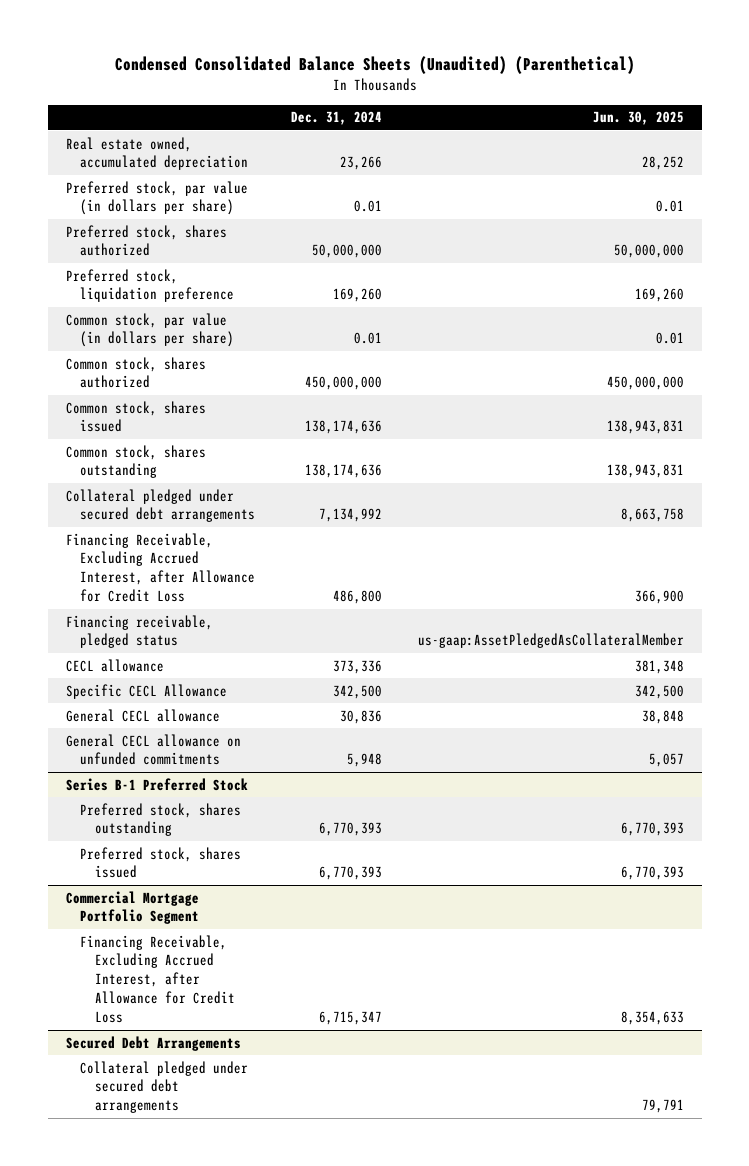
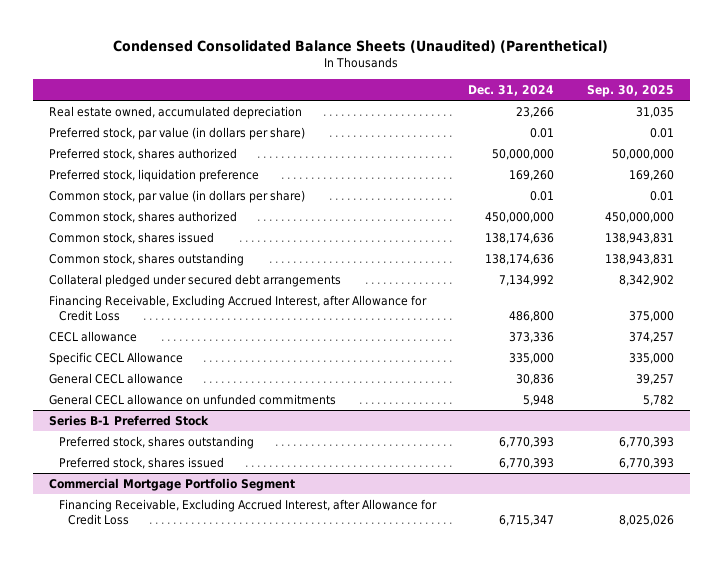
- | Dec. 31, 2024 | Jun. 30, 2025
+ | Dec. 31, 2024 | Sep. 30, 2025
- Financing receivable, pledged status | | us-gaap:AssetPledgedAsCollateralMember
- Specific CECL Allowance | 342,500 | 342,500
+ Specific CECL Allowance | 335,000 | 335,000
- Secured Debt Arrangements
- Collateral pledged under secured debt arrangements | | 79,791

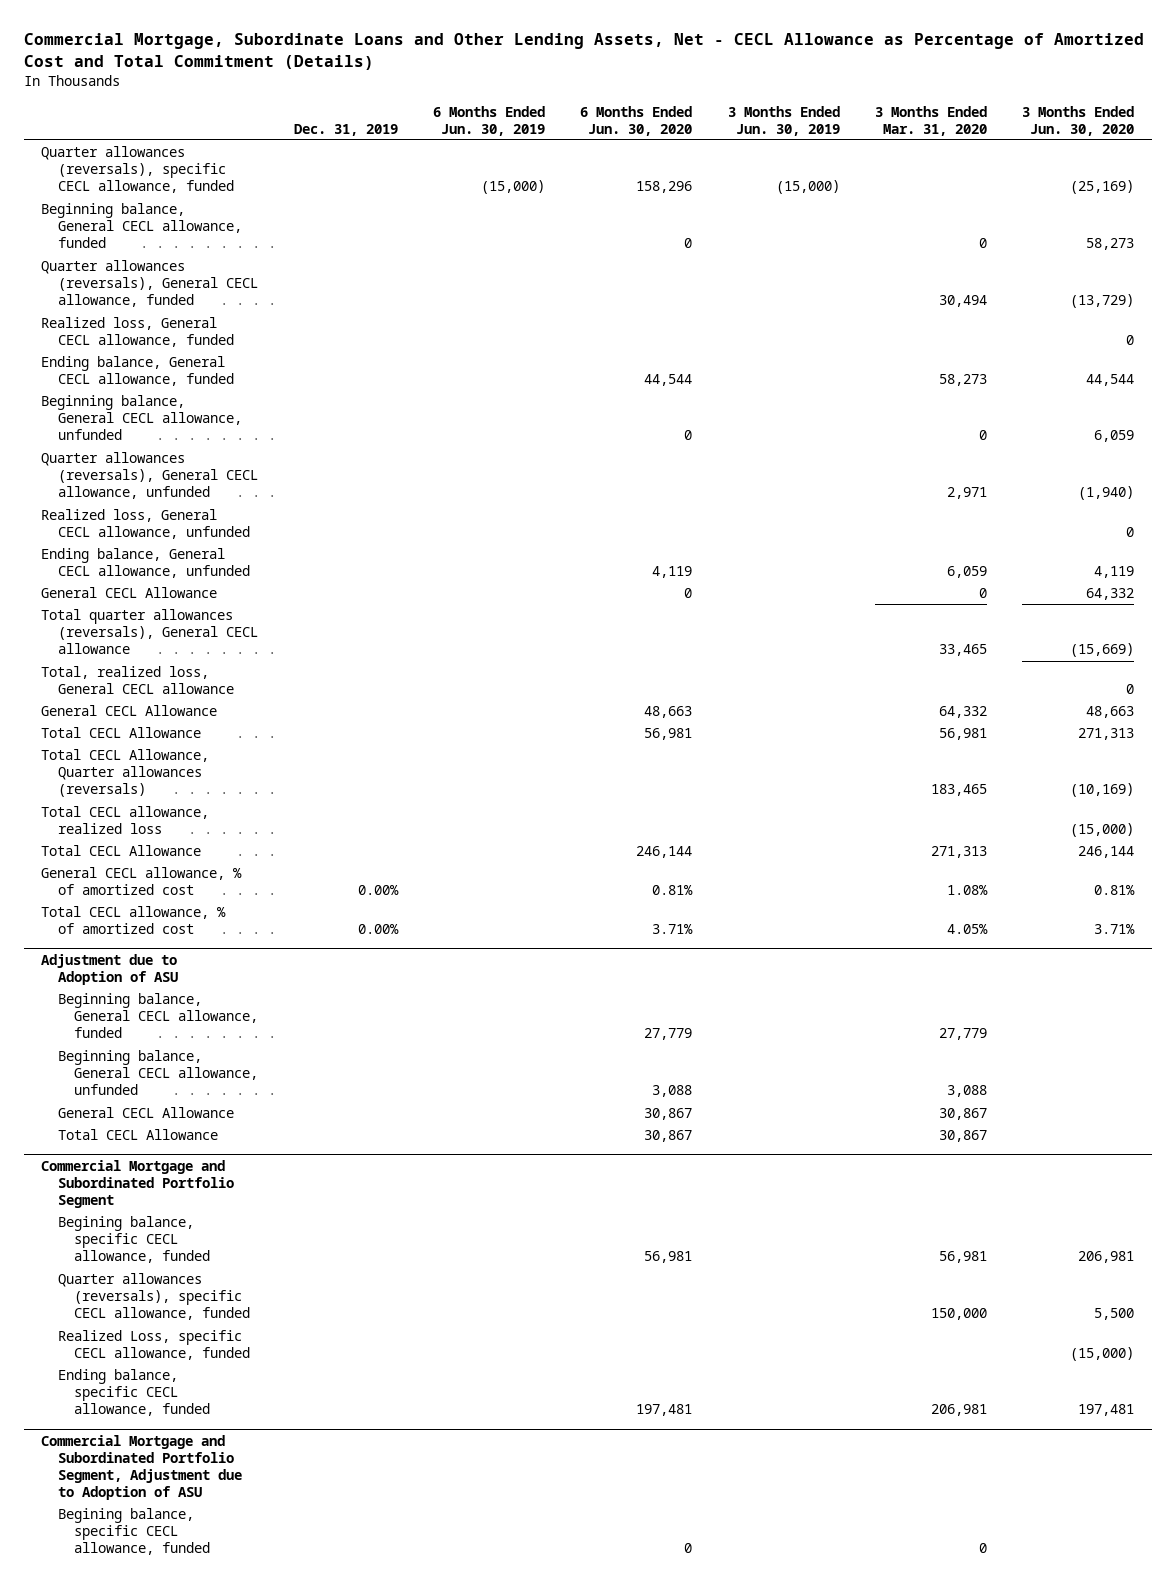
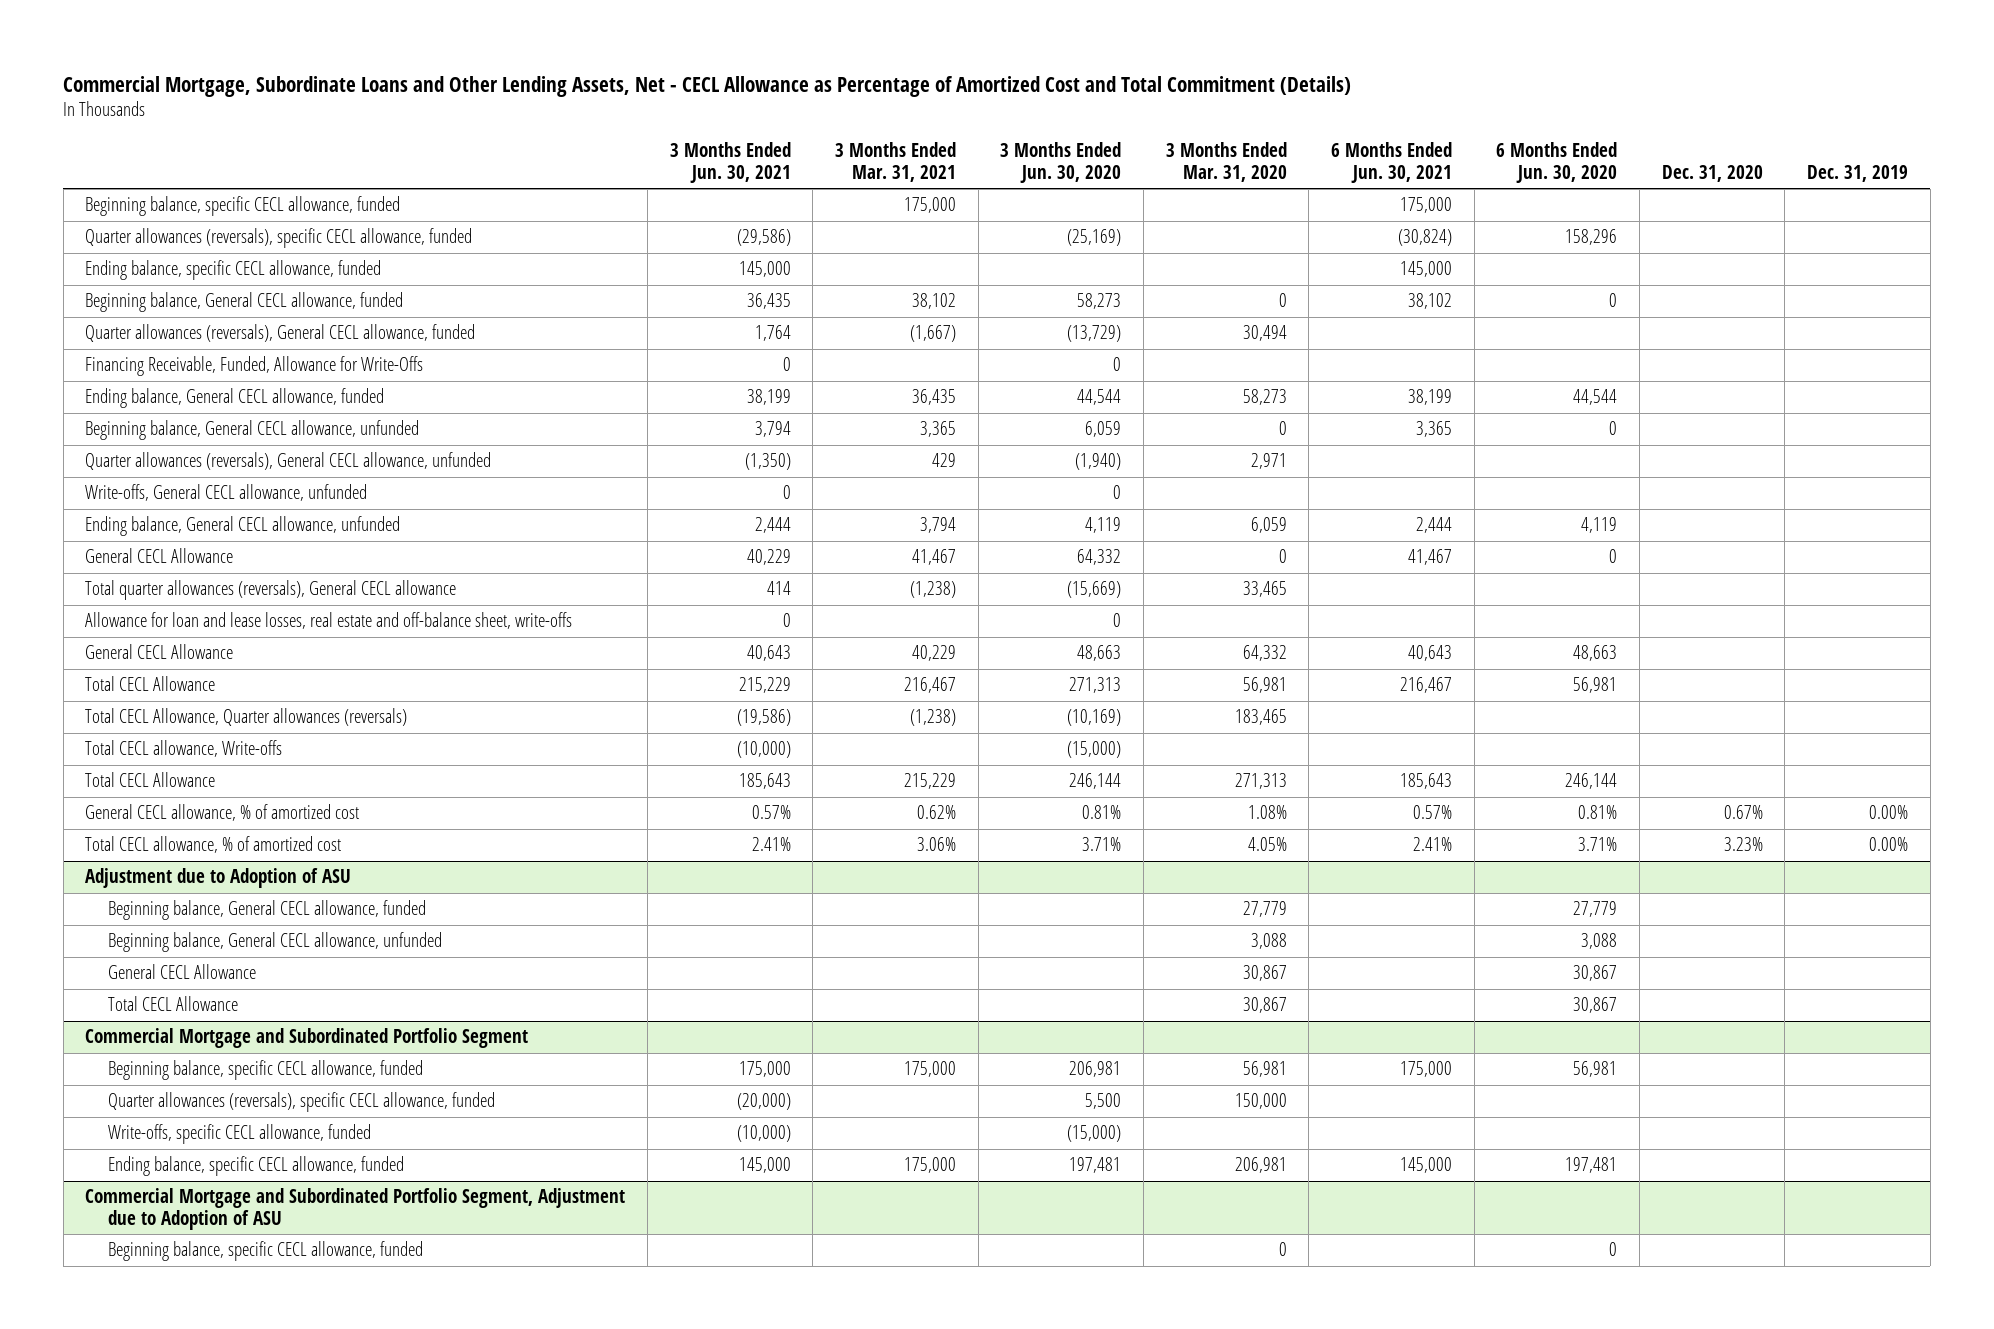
- | Dec. 31, 2019 | 6 Months Ended Jun. 30, 2019 | 6 Months Ended Jun. 30, 2020 | 3 Months Ended Jun. 30, 2019 | 3 Months Ended Mar. 31, 2020 | 3 Months Ended Jun. 30, 2020
+ | 3 Months Ended Jun. 30, 2021 | 3 Months Ended Mar. 31, 2021 | 3 Months Ended Jun. 30, 2020 | 3 Months Ended Mar. 31, 2020 | 6 Months Ended Jun. 30, 2021 | 6 Months Ended Jun. 30, 2020 | Dec. 31, 2020 | Dec. 31, 2019
+ Beginning balance, specific CECL allowance, funded | | 175,000 | | | 175,000 | | |
+ Ending balance, specific CECL allowance, funded | 145,000 | | | | 145,000 | | |
- Realized loss, General CECL allowance, funded | | | | | | 0
+ Financing Receivable, Funded, Allowance for Write-Offs | 0 | | 0 | | | | |
- Realized loss, General CECL allowance, unfunded | | | | | | 0
+ Write-offs, General CECL allowance, unfunded | 0 | | 0 | | | | |
- Total, realized loss, General CECL allowance | | | | | | 0
+ Allowance for loan and lease losses, real estate and off-balance sheet, write-offs | 0 | | 0 | | | | |
- Total CECL allowance, realized loss | | | | | | (15,000)
+ Total CECL allowance, Write-offs | (10,000) | | (15,000) | | | | |
@ Commercial Mortgage and Subordinated Portfolio Segment
- Begining balance, specific CECL allowance, funded | | | 56,981 | | 56,981 | 206,981
+ Beginning balance, specific CECL allowance, funded | 175,000 | 175,000 | 206,981 | 56,981 | 175,000 | 56,981 | |
- Realized Loss, specific CECL allowance, funded | | | | | | (15,000)
+ Write-offs, specific CECL allowance, funded | (10,000) | | (15,000) | | | | |
@ Commercial Mortgage and Subordinated Portfolio Segment, Adjustment due to Adoption of ASU
- Begining balance, specific CECL allowance, funded | | | 0 | | 0 |
+ Beginning balance, specific CECL allowance, funded | | | | 0 | | 0 | |

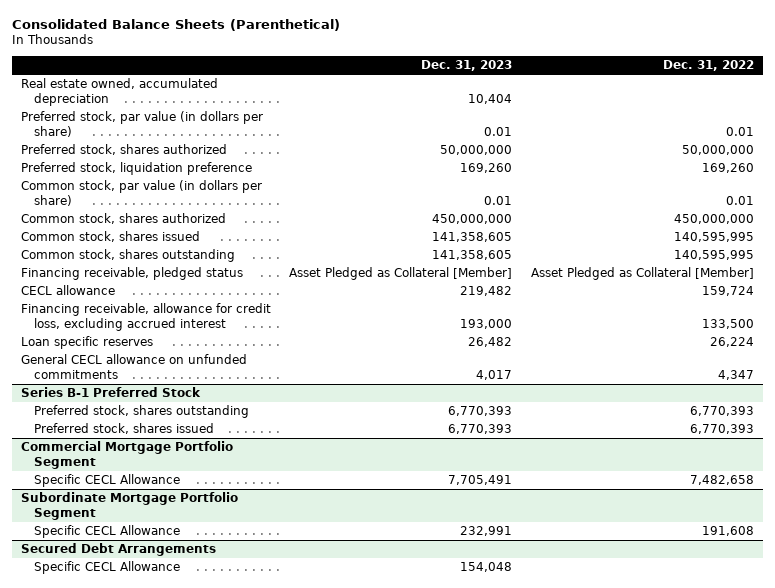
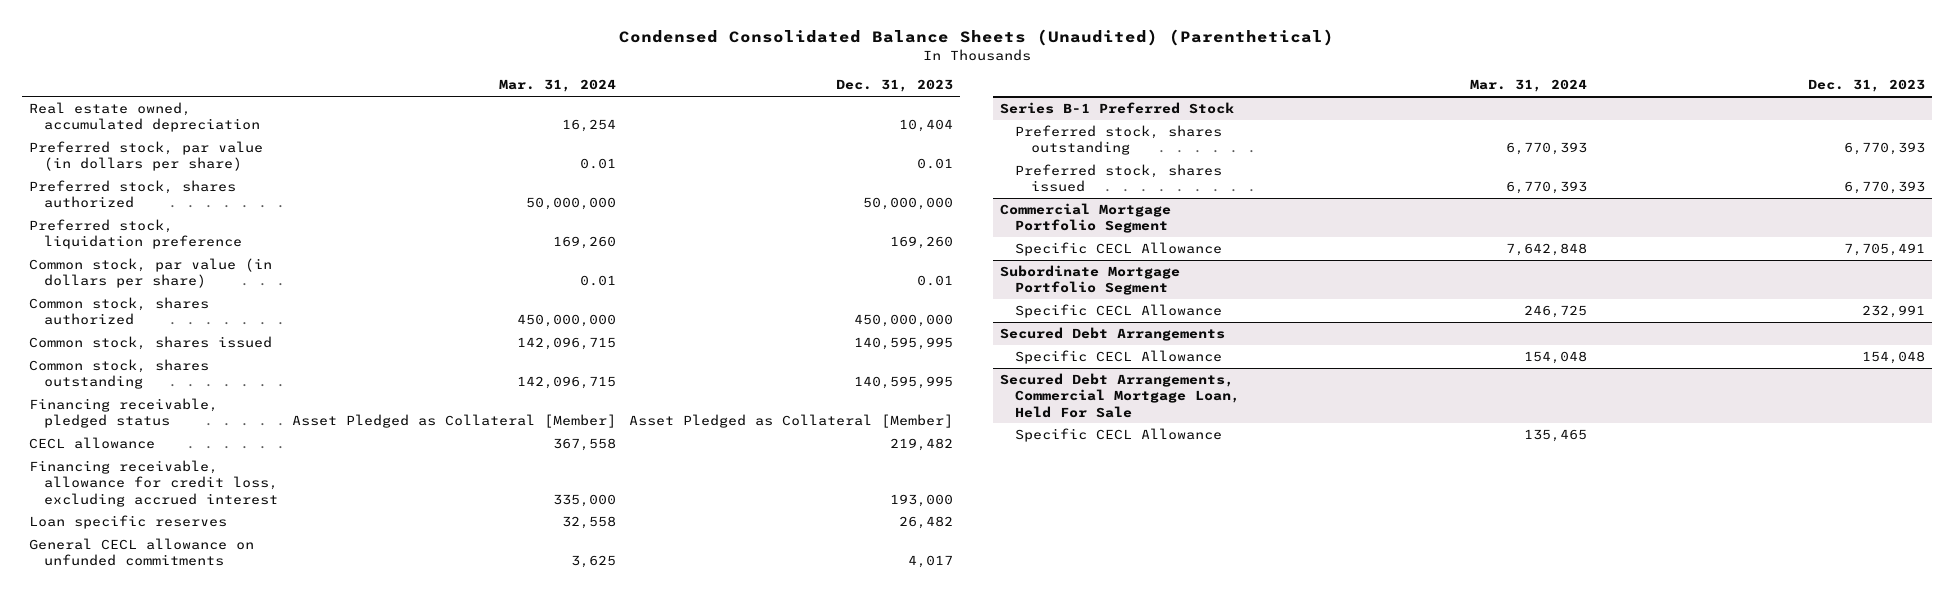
- Consolidated Balance Sheets (Parenthetical)
+ Condensed Consolidated Balance Sheets (Unaudited) (Parenthetical)
- | Dec. 31, 2023 | Dec. 31, 2022
+ | Mar. 31, 2024 | Dec. 31, 2023
- Common stock, shares issued | 141,358,605 | 140,595,995
- Common stock, shares outstanding | 141,358,605 | 140,595,995
+ Common stock, shares issued | 142,096,715 | 140,595,995
+ Common stock, shares outstanding | 142,096,715 | 140,595,995
+ Secured Debt Arrangements, Commercial Mortgage Loan, Held For Sale
+ Specific CECL Allowance | 135,465 |

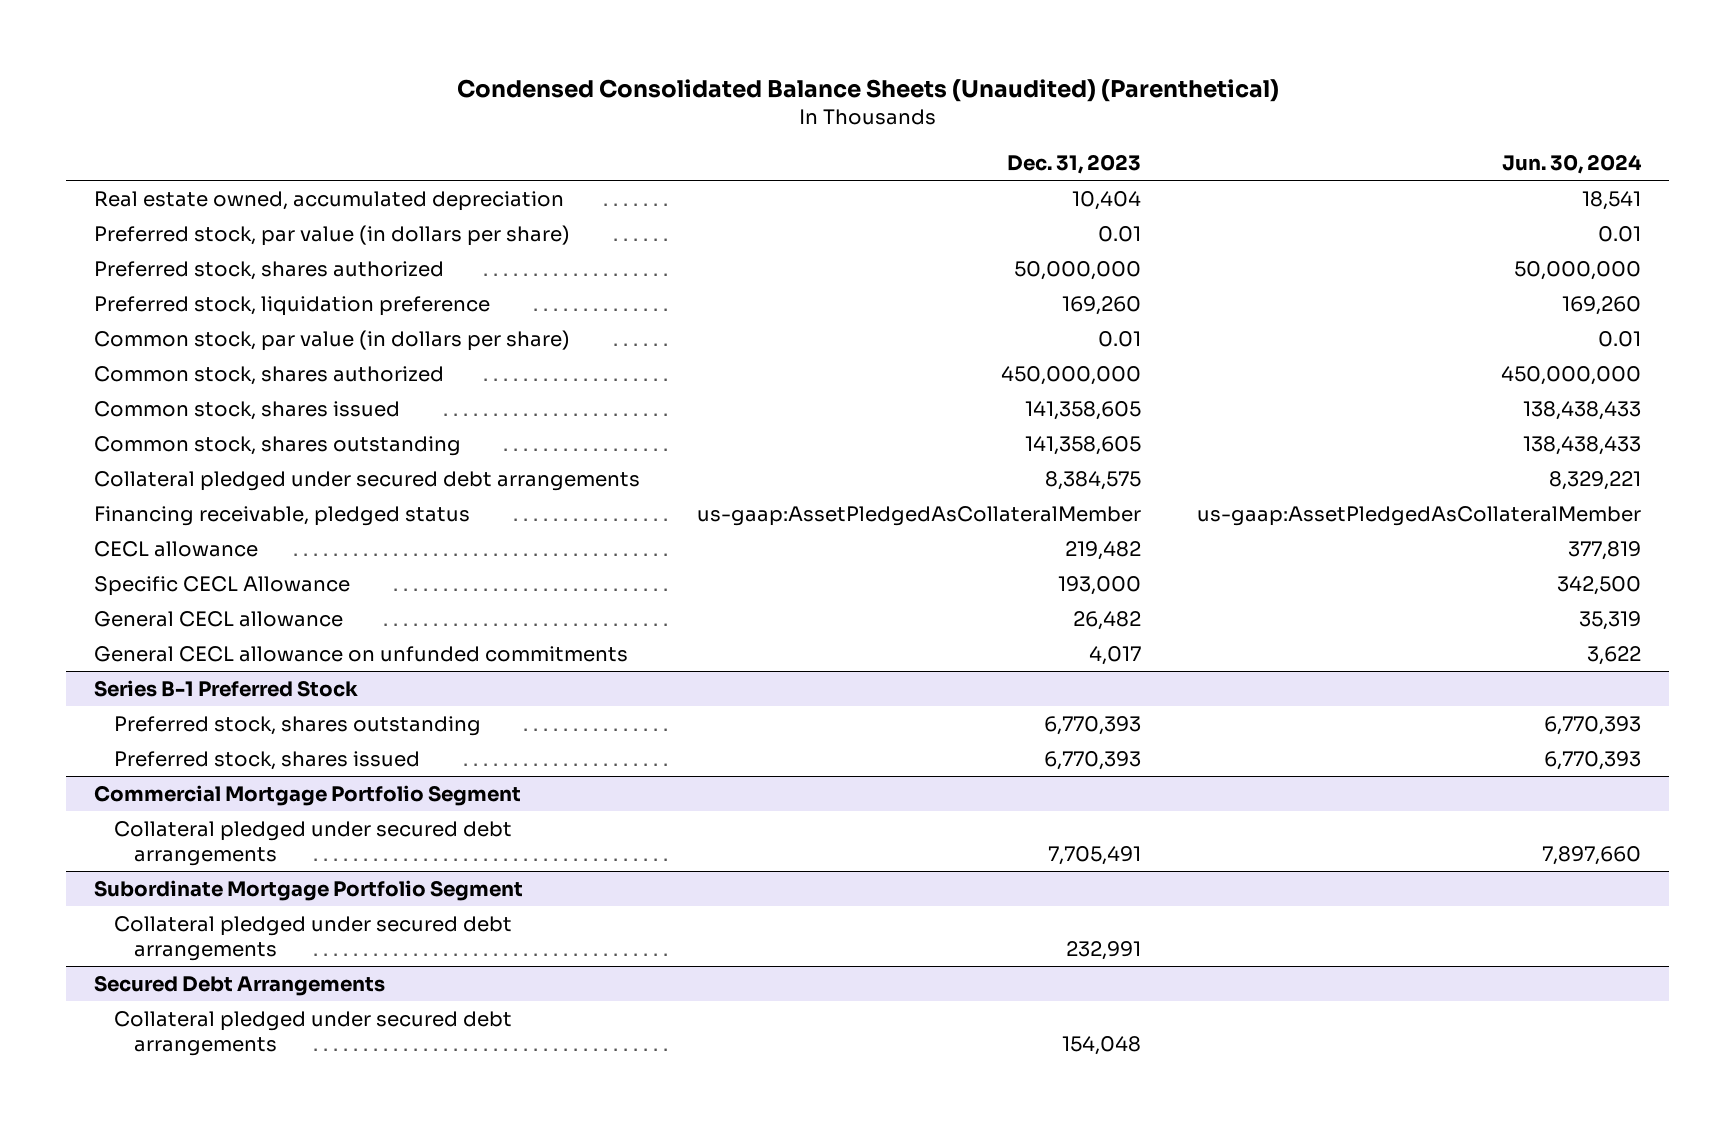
- | Mar. 31, 2024 | Dec. 31, 2023
+ | Dec. 31, 2023 | Jun. 30, 2024
- Common stock, shares issued | 142,096,715 | 140,595,995
- Common stock, shares outstanding | 142,096,715 | 140,595,995
- Financing receivable, pledged status | Asset Pledged as Collateral [Member] | Asset Pledged as Collateral [Member]
+ Common stock, shares issued | 141,358,605 | 138,438,433
+ Common stock, shares outstanding | 141,358,605 | 138,438,433
+ Collateral pledged under secured debt arrangements | 8,384,575 | 8,329,221
+ Financing receivable, pledged status | us-gaap:AssetPledgedAsCollateralMember | us-gaap:AssetPledgedAsCollateralMember
- Financing receivable, allowance for credit loss, excluding accrued interest | 335,000 | 193,000
- Loan specific reserves | 32,558 | 26,482
+ Specific CECL Allowance | 193,000 | 342,500
+ General CECL allowance | 26,482 | 35,319
@ Commercial Mortgage Portfolio Segment
- Specific CECL Allowance | 7,642,848 | 7,705,491
+ Collateral pledged under secured debt arrangements | 7,705,491 | 7,897,660
@ Subordinate Mortgage Portfolio Segment
- Specific CECL Allowance | 246,725 | 232,991
+ Collateral pledged under secured debt arrangements | 232,991 |
@ Secured Debt Arrangements
- Specific CECL Allowance | 154,048 | 154,048
- Secured Debt Arrangements, Commercial Mortgage Loan, Held For Sale
- Specific CECL Allowance | 135,465 |
@ Secured Debt Arrangements
+ Collateral pledged under secured debt arrangements | 154,048 |

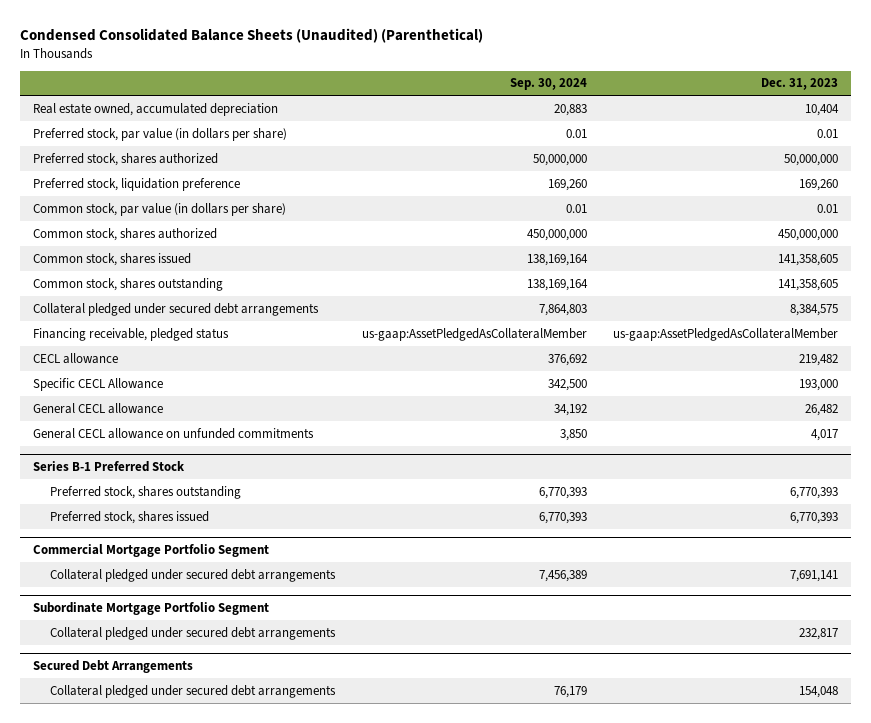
- | Dec. 31, 2023 | Jun. 30, 2024
+ | Sep. 30, 2024 | Dec. 31, 2023
@ Commercial Mortgage Portfolio Segment
- Collateral pledged under secured debt arrangements | 7,705,491 | 7,897,660
+ Collateral pledged under secured debt arrangements | 7,456,389 | 7,691,141
@ Subordinate Mortgage Portfolio Segment
- Collateral pledged under secured debt arrangements | 232,991 |
+ Collateral pledged under secured debt arrangements | | 232,817

